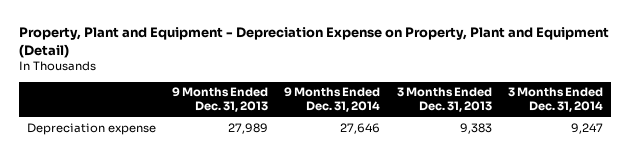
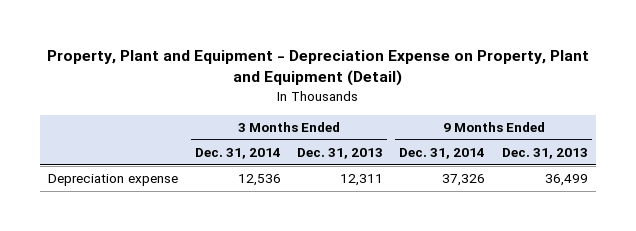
- | 9 Months Ended Dec. 31, 2013 | 9 Months Ended Dec. 31, 2014 | 3 Months Ended Dec. 31, 2013 | 3 Months Ended Dec. 31, 2014
+ | 3 Months Ended Dec. 31, 2014 | 3 Months Ended Dec. 31, 2013 | 9 Months Ended Dec. 31, 2014 | 9 Months Ended Dec. 31, 2013
- Depreciation expense | 27,989 | 27,646 | 9,383 | 9,247
+ Depreciation expense | 12,536 | 12,311 | 37,326 | 36,499

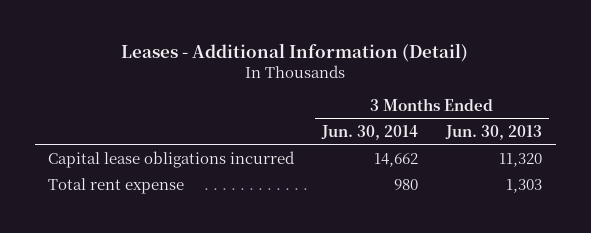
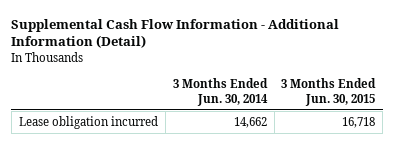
- Leases - Additional Information (Detail)
+ Supplemental Cash Flow Information - Additional Information (Detail)
- | 3 Months Ended Jun. 30, 2014 | 3 Months Ended Jun. 30, 2013
+ | 3 Months Ended Jun. 30, 2014 | 3 Months Ended Jun. 30, 2015
- Capital lease obligations incurred | 14,662 | 11,320
- Total rent expense | 980 | 1,303
+ Lease obligation incurred | 14,662 | 16,718

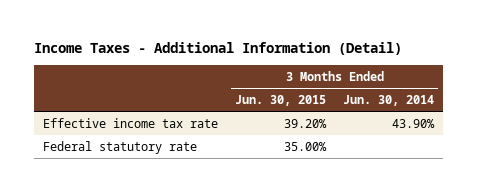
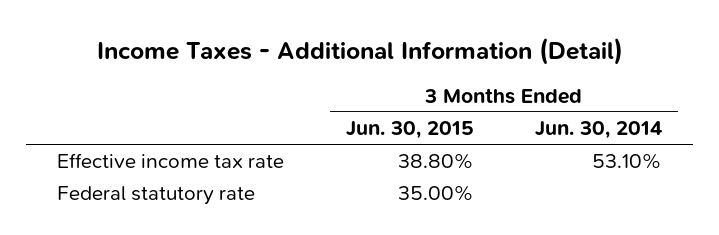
- Effective income tax rate | 39.20% | 43.90%
+ Effective income tax rate | 38.80% | 53.10%

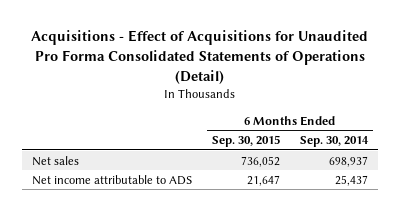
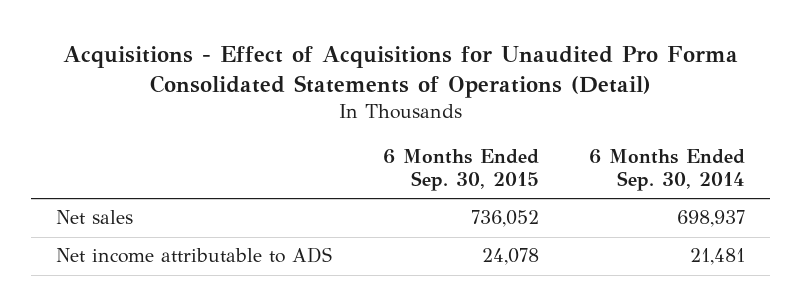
- Net income attributable to ADS | 21,647 | 25,437
+ Net income attributable to ADS | 24,078 | 21,481

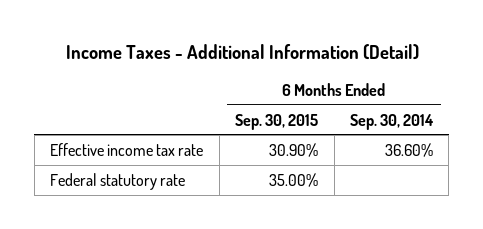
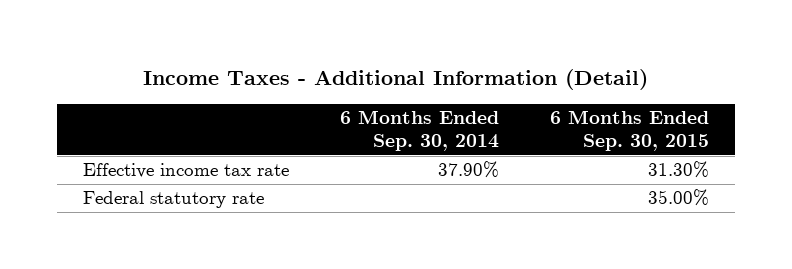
- | 6 Months Ended Sep. 30, 2015 | 6 Months Ended Sep. 30, 2014
+ | 6 Months Ended Sep. 30, 2014 | 6 Months Ended Sep. 30, 2015
- Effective income tax rate | 30.90% | 36.60%
+ Effective income tax rate | 37.90% | 31.30%

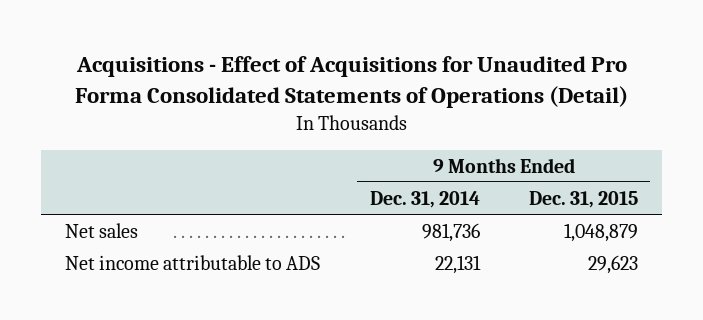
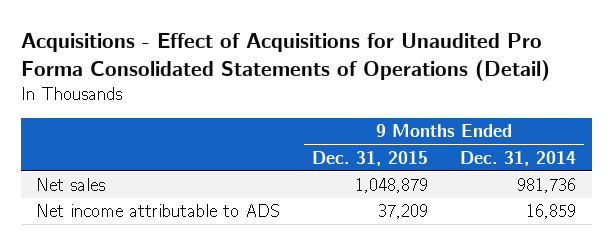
- | 9 Months Ended Dec. 31, 2014 | 9 Months Ended Dec. 31, 2015
+ | 9 Months Ended Dec. 31, 2015 | 9 Months Ended Dec. 31, 2014
- Net income attributable to ADS | 22,131 | 29,623
+ Net income attributable to ADS | 37,209 | 16,859

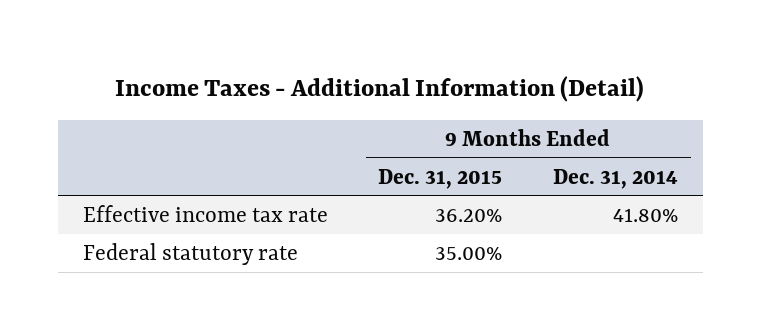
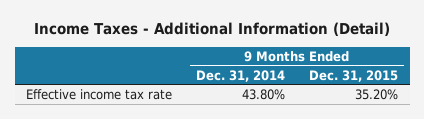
- | 9 Months Ended Dec. 31, 2015 | 9 Months Ended Dec. 31, 2014
+ | 9 Months Ended Dec. 31, 2014 | 9 Months Ended Dec. 31, 2015
- Effective income tax rate | 36.20% | 41.80%
- Federal statutory rate | 35.00% |
+ Effective income tax rate | 43.80% | 35.20%

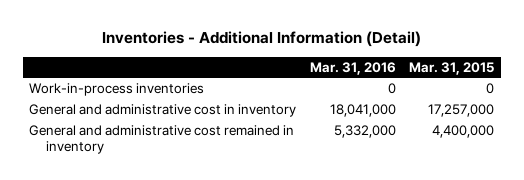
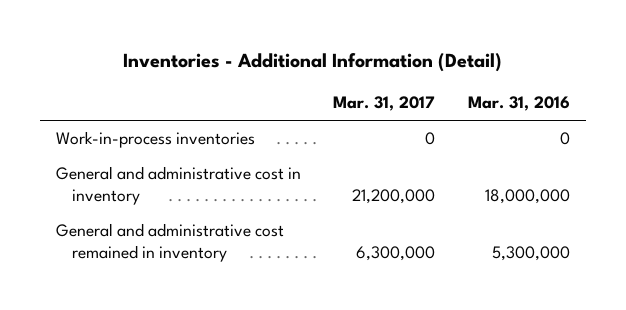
- | Mar. 31, 2016 | Mar. 31, 2015
+ | Mar. 31, 2017 | Mar. 31, 2016
- General and administrative cost in inventory | 18,041,000 | 17,257,000
- General and administrative cost remained in inventory | 5,332,000 | 4,400,000
+ General and administrative cost in inventory | 21,200,000 | 18,000,000
+ General and administrative cost remained in inventory | 6,300,000 | 5,300,000

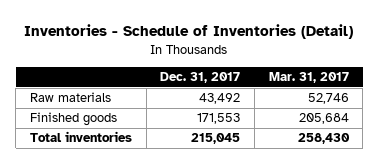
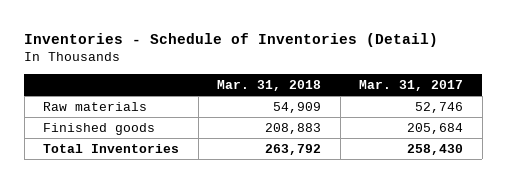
- | Dec. 31, 2017 | Mar. 31, 2017
+ | Mar. 31, 2018 | Mar. 31, 2017
- Total inventories | 215,045 | 258,430
+ Total Inventories | 263,792 | 258,430

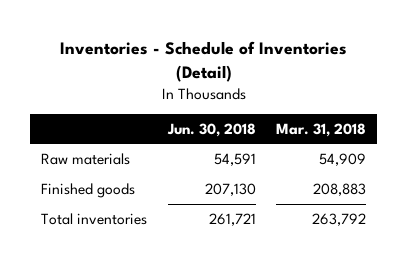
- | Mar. 31, 2018 | Mar. 31, 2017
+ | Jun. 30, 2018 | Mar. 31, 2018
- Total Inventories | 263,792 | 258,430
+ Total inventories | 261,721 | 263,792

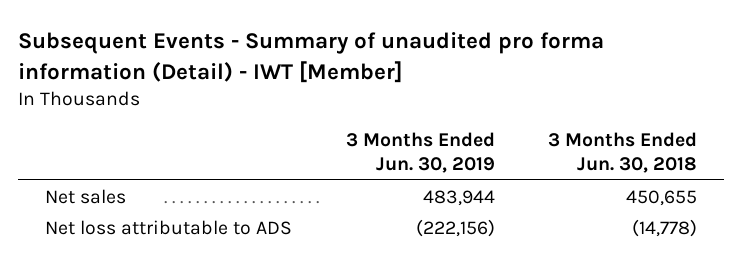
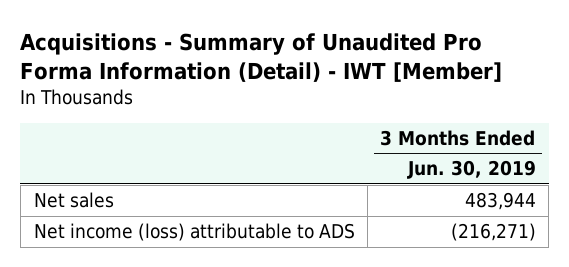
- Subsequent Events - Summary of unaudited pro forma information (Detail) - IWT [Member]
+ Acquisitions - Summary of Unaudited Pro Forma Information (Detail) - IWT [Member]
- | 3 Months Ended Jun. 30, 2019 | 3 Months Ended Jun. 30, 2018
+ | 3 Months Ended Jun. 30, 2019
- Net loss attributable to ADS | (222,156) | (14,778)
+ Net income (loss) attributable to ADS | (216,271)

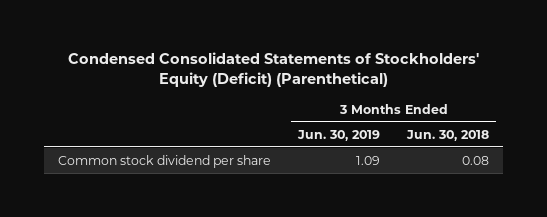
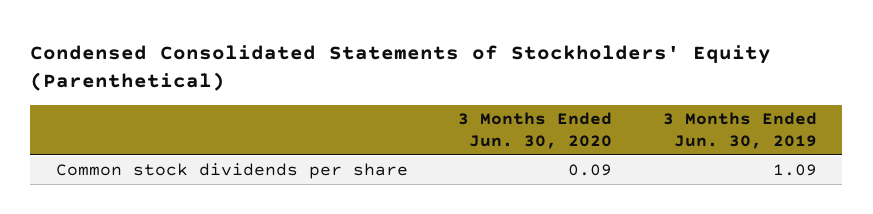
- Condensed Consolidated Statements of Stockholders' Equity (Deficit) (Parenthetical)
+ Condensed Consolidated Statements of Stockholders' Equity (Parenthetical)
- | 3 Months Ended Jun. 30, 2019 | 3 Months Ended Jun. 30, 2018
+ | 3 Months Ended Jun. 30, 2020 | 3 Months Ended Jun. 30, 2019
- Common stock dividend per share | 1.09 | 0.08
+ Common stock dividends per share | 0.09 | 1.09

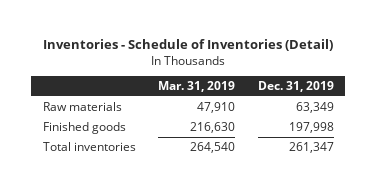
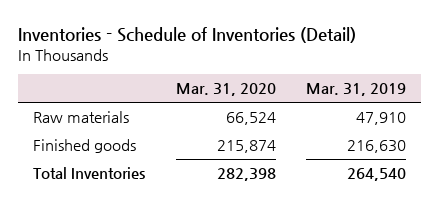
- | Mar. 31, 2019 | Dec. 31, 2019
+ | Mar. 31, 2020 | Mar. 31, 2019
- Total inventories | 264,540 | 261,347
+ Total Inventories | 282,398 | 264,540

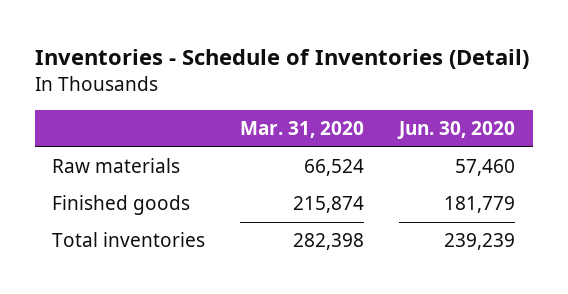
- | Mar. 31, 2020 | Mar. 31, 2019
+ | Mar. 31, 2020 | Jun. 30, 2020
- Total Inventories | 282,398 | 264,540
+ Total inventories | 282,398 | 239,239

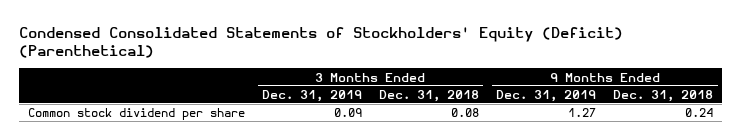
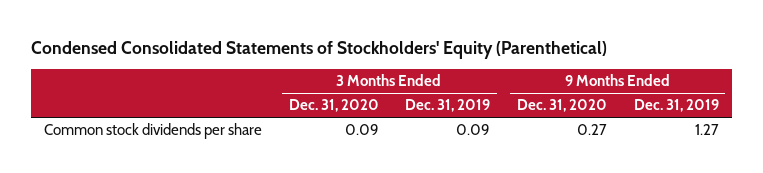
- Condensed Consolidated Statements of Stockholders' Equity (Deficit) (Parenthetical)
+ Condensed Consolidated Statements of Stockholders' Equity (Parenthetical)
- | 3 Months Ended Dec. 31, 2019 | 3 Months Ended Dec. 31, 2018 | 9 Months Ended Dec. 31, 2019 | 9 Months Ended Dec. 31, 2018
+ | 3 Months Ended Dec. 31, 2020 | 3 Months Ended Dec. 31, 2019 | 9 Months Ended Dec. 31, 2020 | 9 Months Ended Dec. 31, 2019
- Common stock dividend per share | 0.09 | 0.08 | 1.27 | 0.24
+ Common stock dividends per share | 0.09 | 0.09 | 0.27 | 1.27

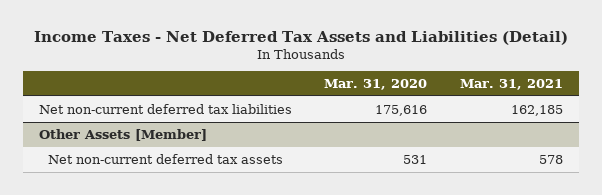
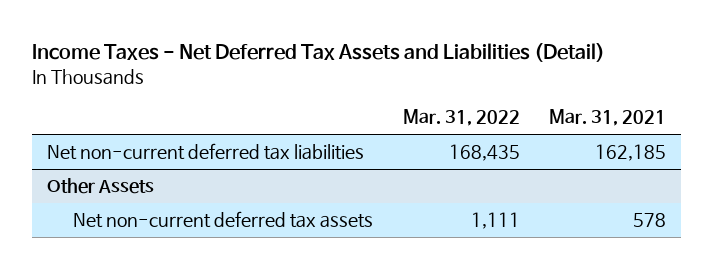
- | Mar. 31, 2020 | Mar. 31, 2021
+ | Mar. 31, 2022 | Mar. 31, 2021
- Other Assets [Member]
+ Other Assets

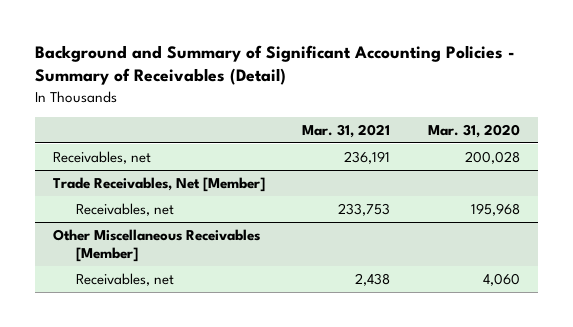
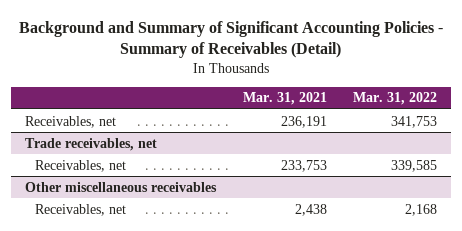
- | Mar. 31, 2021 | Mar. 31, 2020
+ | Mar. 31, 2021 | Mar. 31, 2022
- Trade Receivables, Net [Member]
+ Trade receivables, net
- Other Miscellaneous Receivables [Member]
+ Other miscellaneous receivables

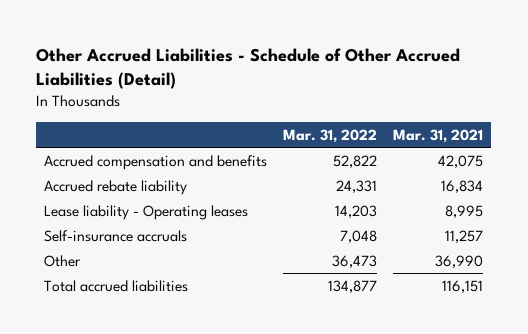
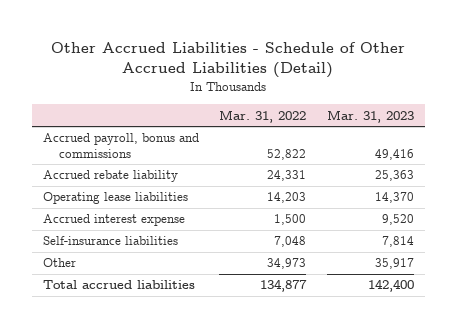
- | Mar. 31, 2022 | Mar. 31, 2021
+ | Mar. 31, 2022 | Mar. 31, 2023
- Accrued compensation and benefits | 52,822 | 42,075
+ Accrued payroll, bonus and commissions | 52,822 | 49,416
- Lease liability - Operating leases | 14,203 | 8,995
- Self-insurance accruals | 7,048 | 11,257
- Other | 36,473 | 36,990
+ Operating lease liabilities | 14,203 | 14,370
+ Accrued interest expense | 1,500 | 9,520
+ Self-insurance liabilities | 7,048 | 7,814
+ Other | 34,973 | 35,917

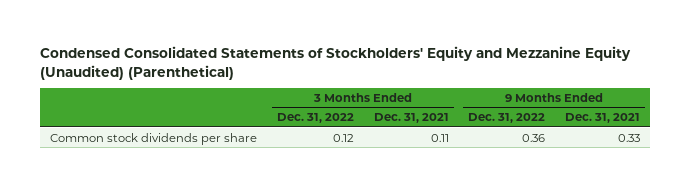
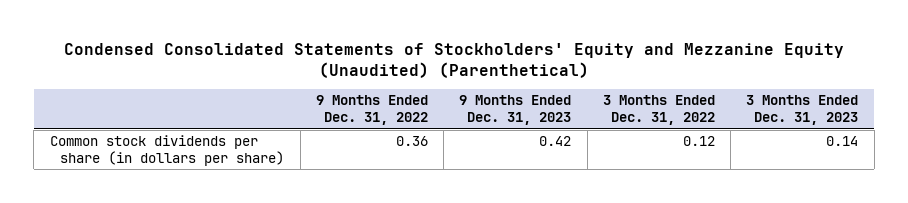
- | 3 Months Ended Dec. 31, 2022 | 3 Months Ended Dec. 31, 2021 | 9 Months Ended Dec. 31, 2022 | 9 Months Ended Dec. 31, 2021
+ | 9 Months Ended Dec. 31, 2022 | 9 Months Ended Dec. 31, 2023 | 3 Months Ended Dec. 31, 2022 | 3 Months Ended Dec. 31, 2023
- Common stock dividends per share | 0.12 | 0.11 | 0.36 | 0.33
+ Common stock dividends per share (in dollars per share) | 0.36 | 0.42 | 0.12 | 0.14

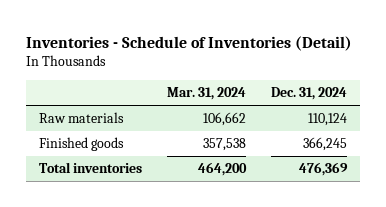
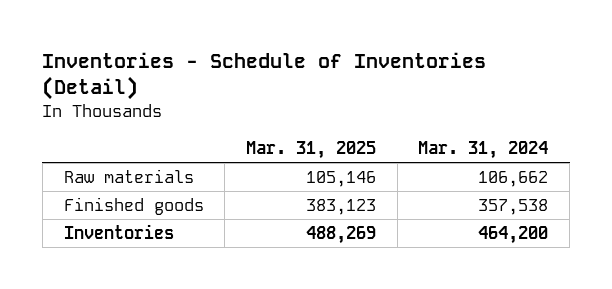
- | Mar. 31, 2024 | Dec. 31, 2024
+ | Mar. 31, 2025 | Mar. 31, 2024
- Total inventories | 464,200 | 476,369
+ Inventories | 488,269 | 464,200

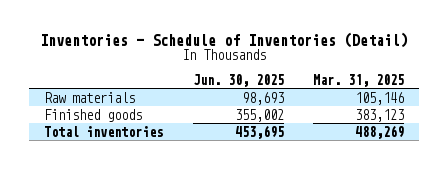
- | Mar. 31, 2025 | Mar. 31, 2024
+ | Jun. 30, 2025 | Mar. 31, 2025
- Inventories | 488,269 | 464,200
+ Total inventories | 453,695 | 488,269

